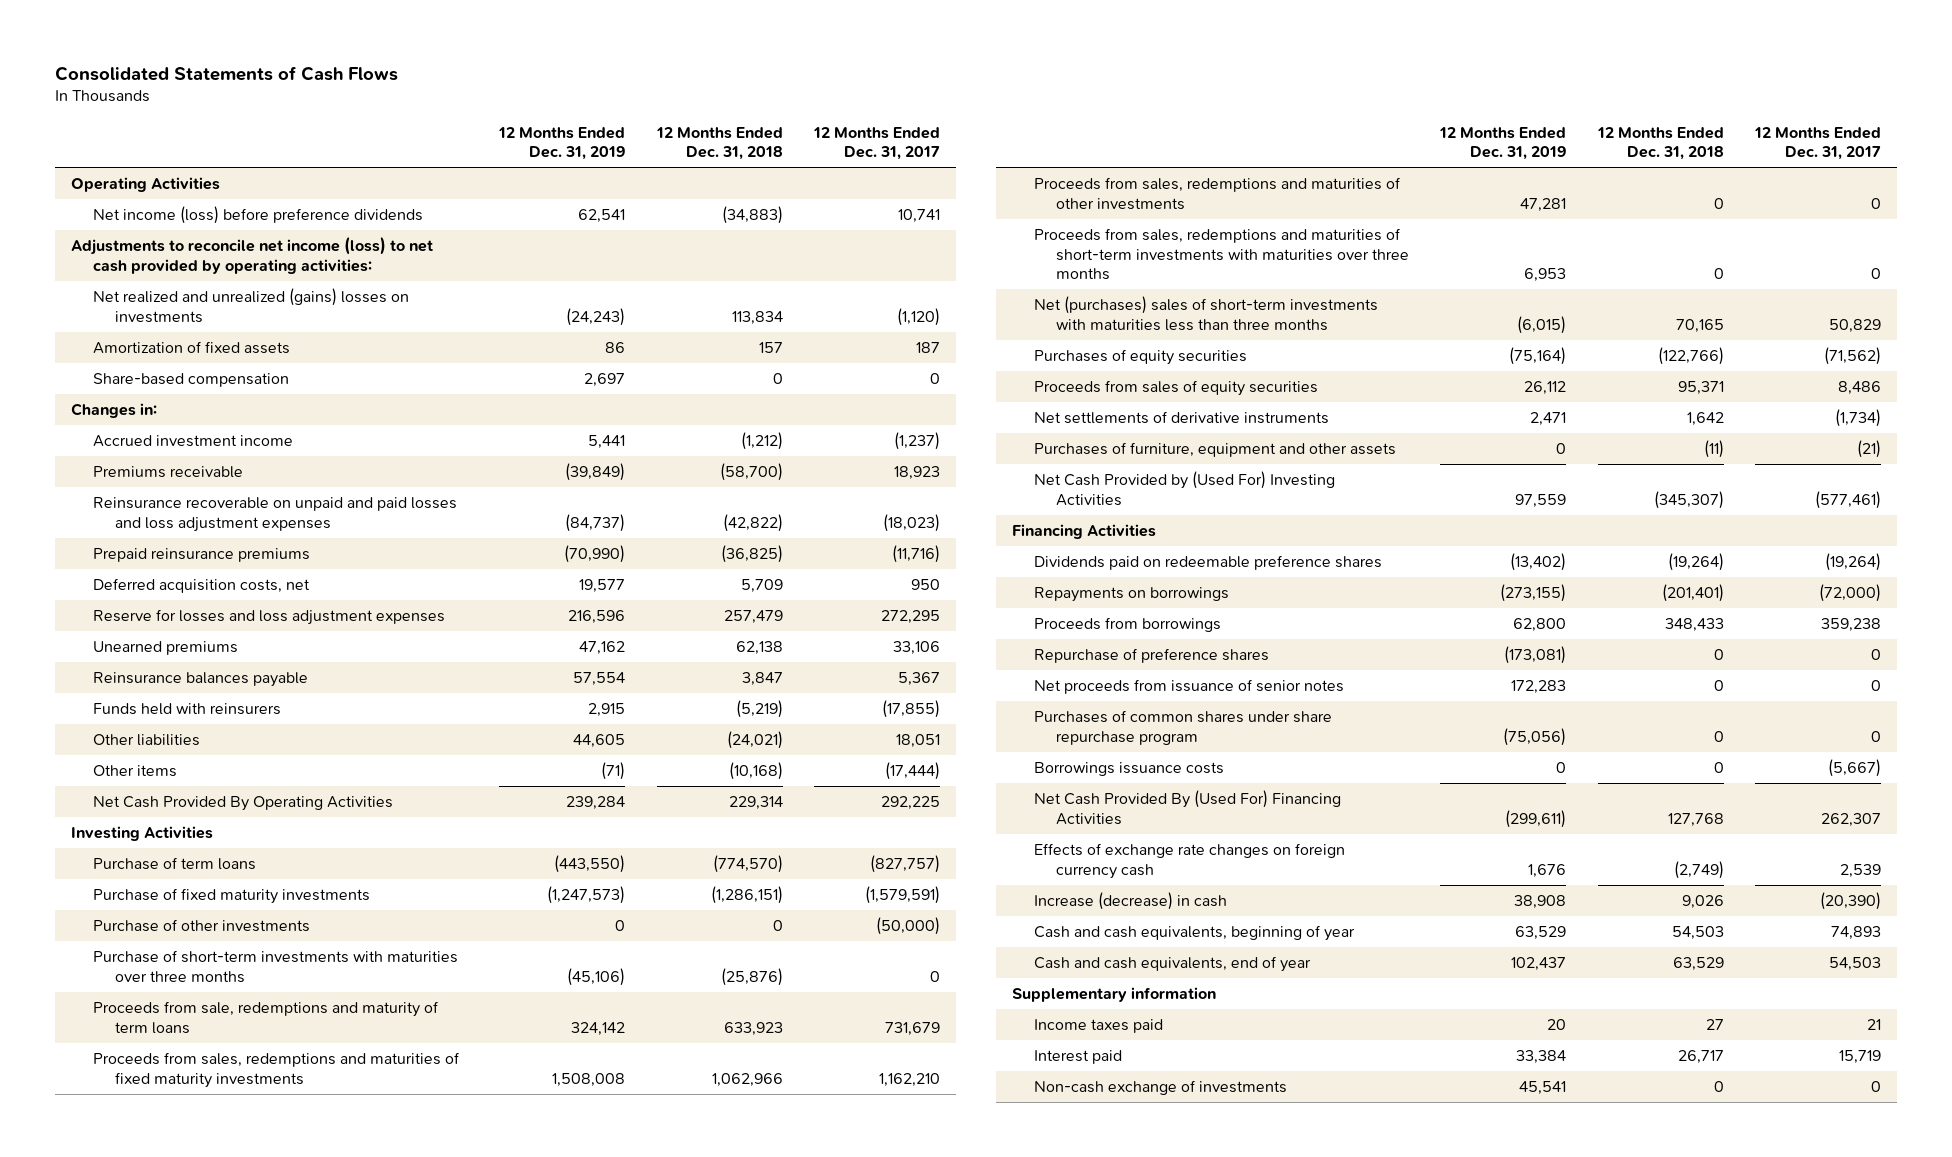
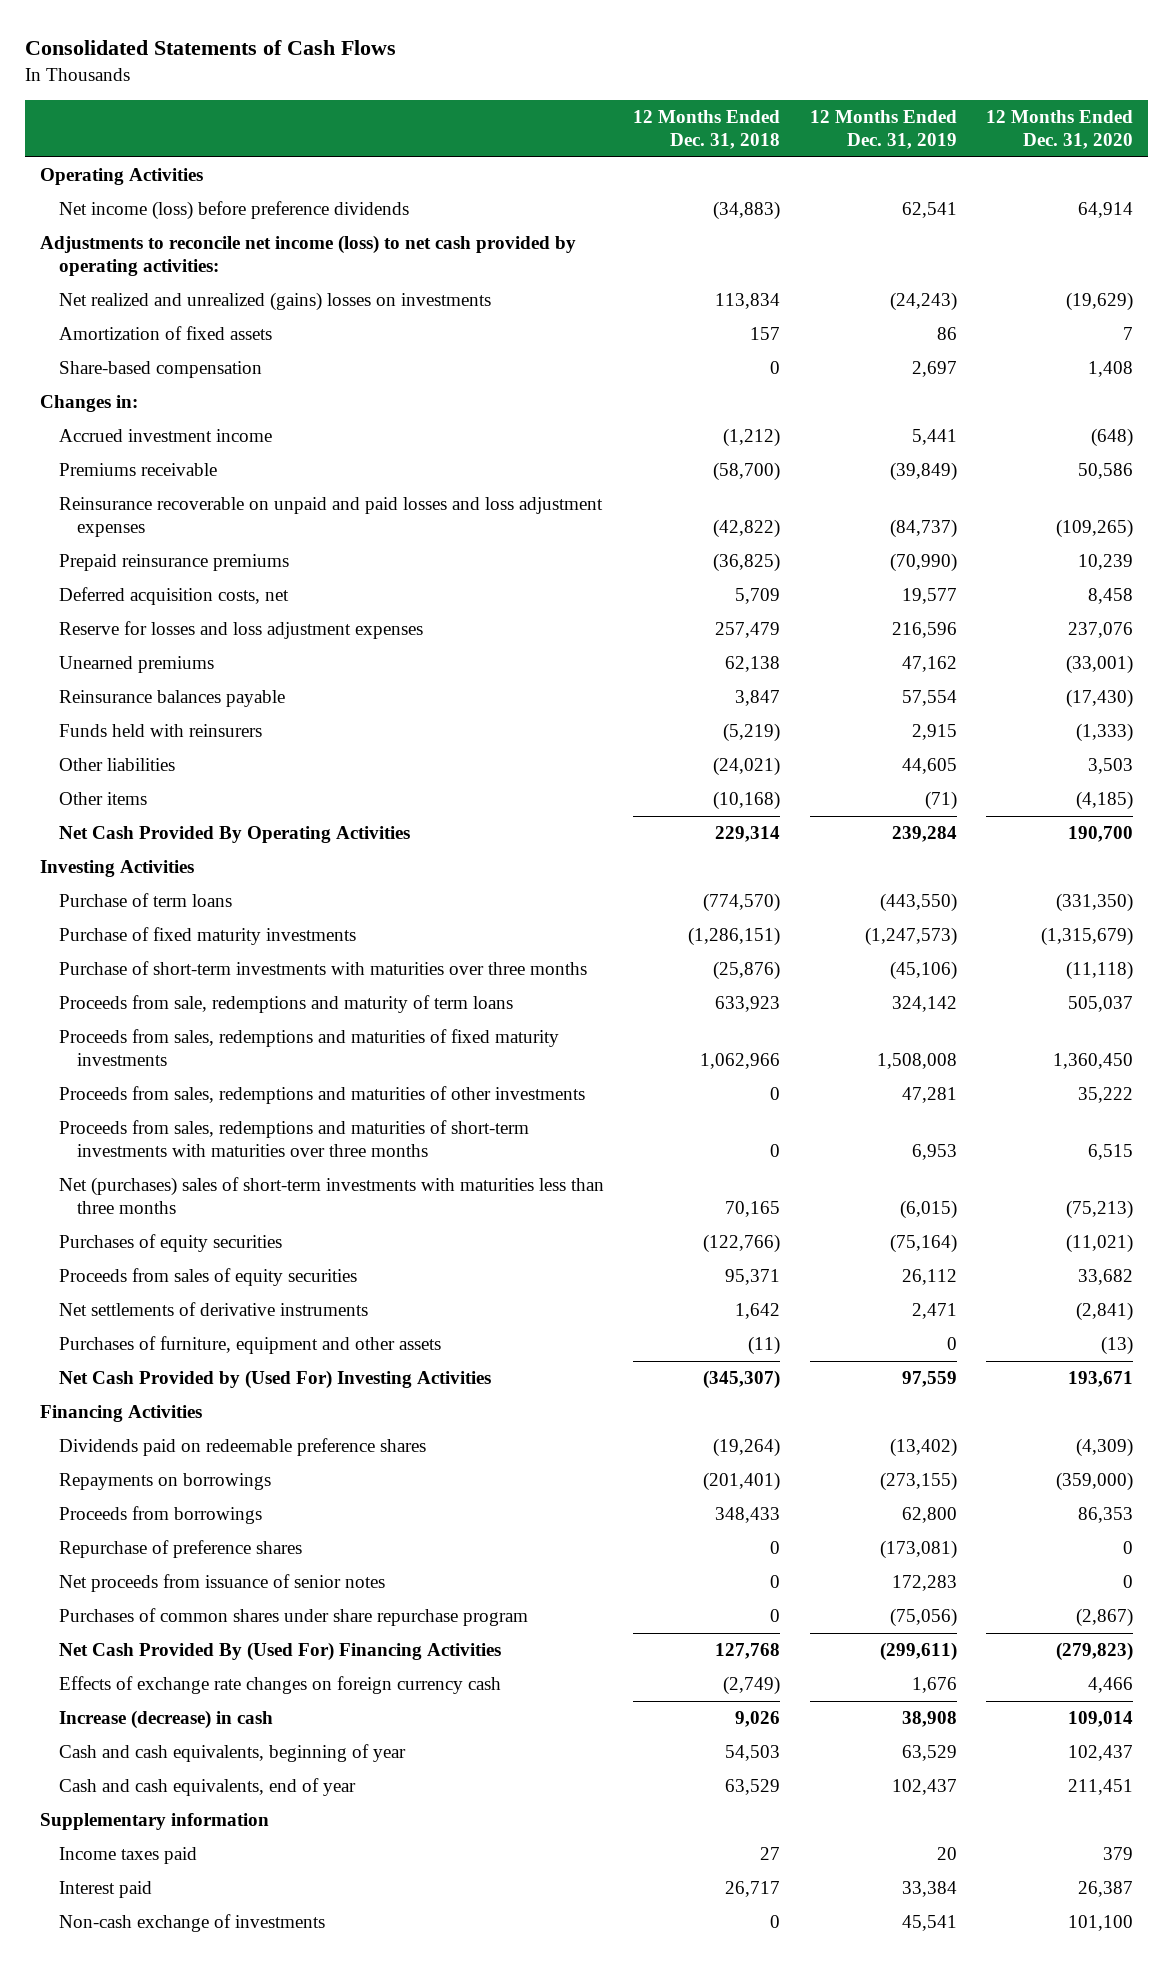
- | 12 Months Ended Dec. 31, 2019 | 12 Months Ended Dec. 31, 2018 | 12 Months Ended Dec. 31, 2017
+ | 12 Months Ended Dec. 31, 2018 | 12 Months Ended Dec. 31, 2019 | 12 Months Ended Dec. 31, 2020
- Purchase of other investments | 0 | 0 | (50,000)
- Borrowings issuance costs | 0 | 0 | (5,667)

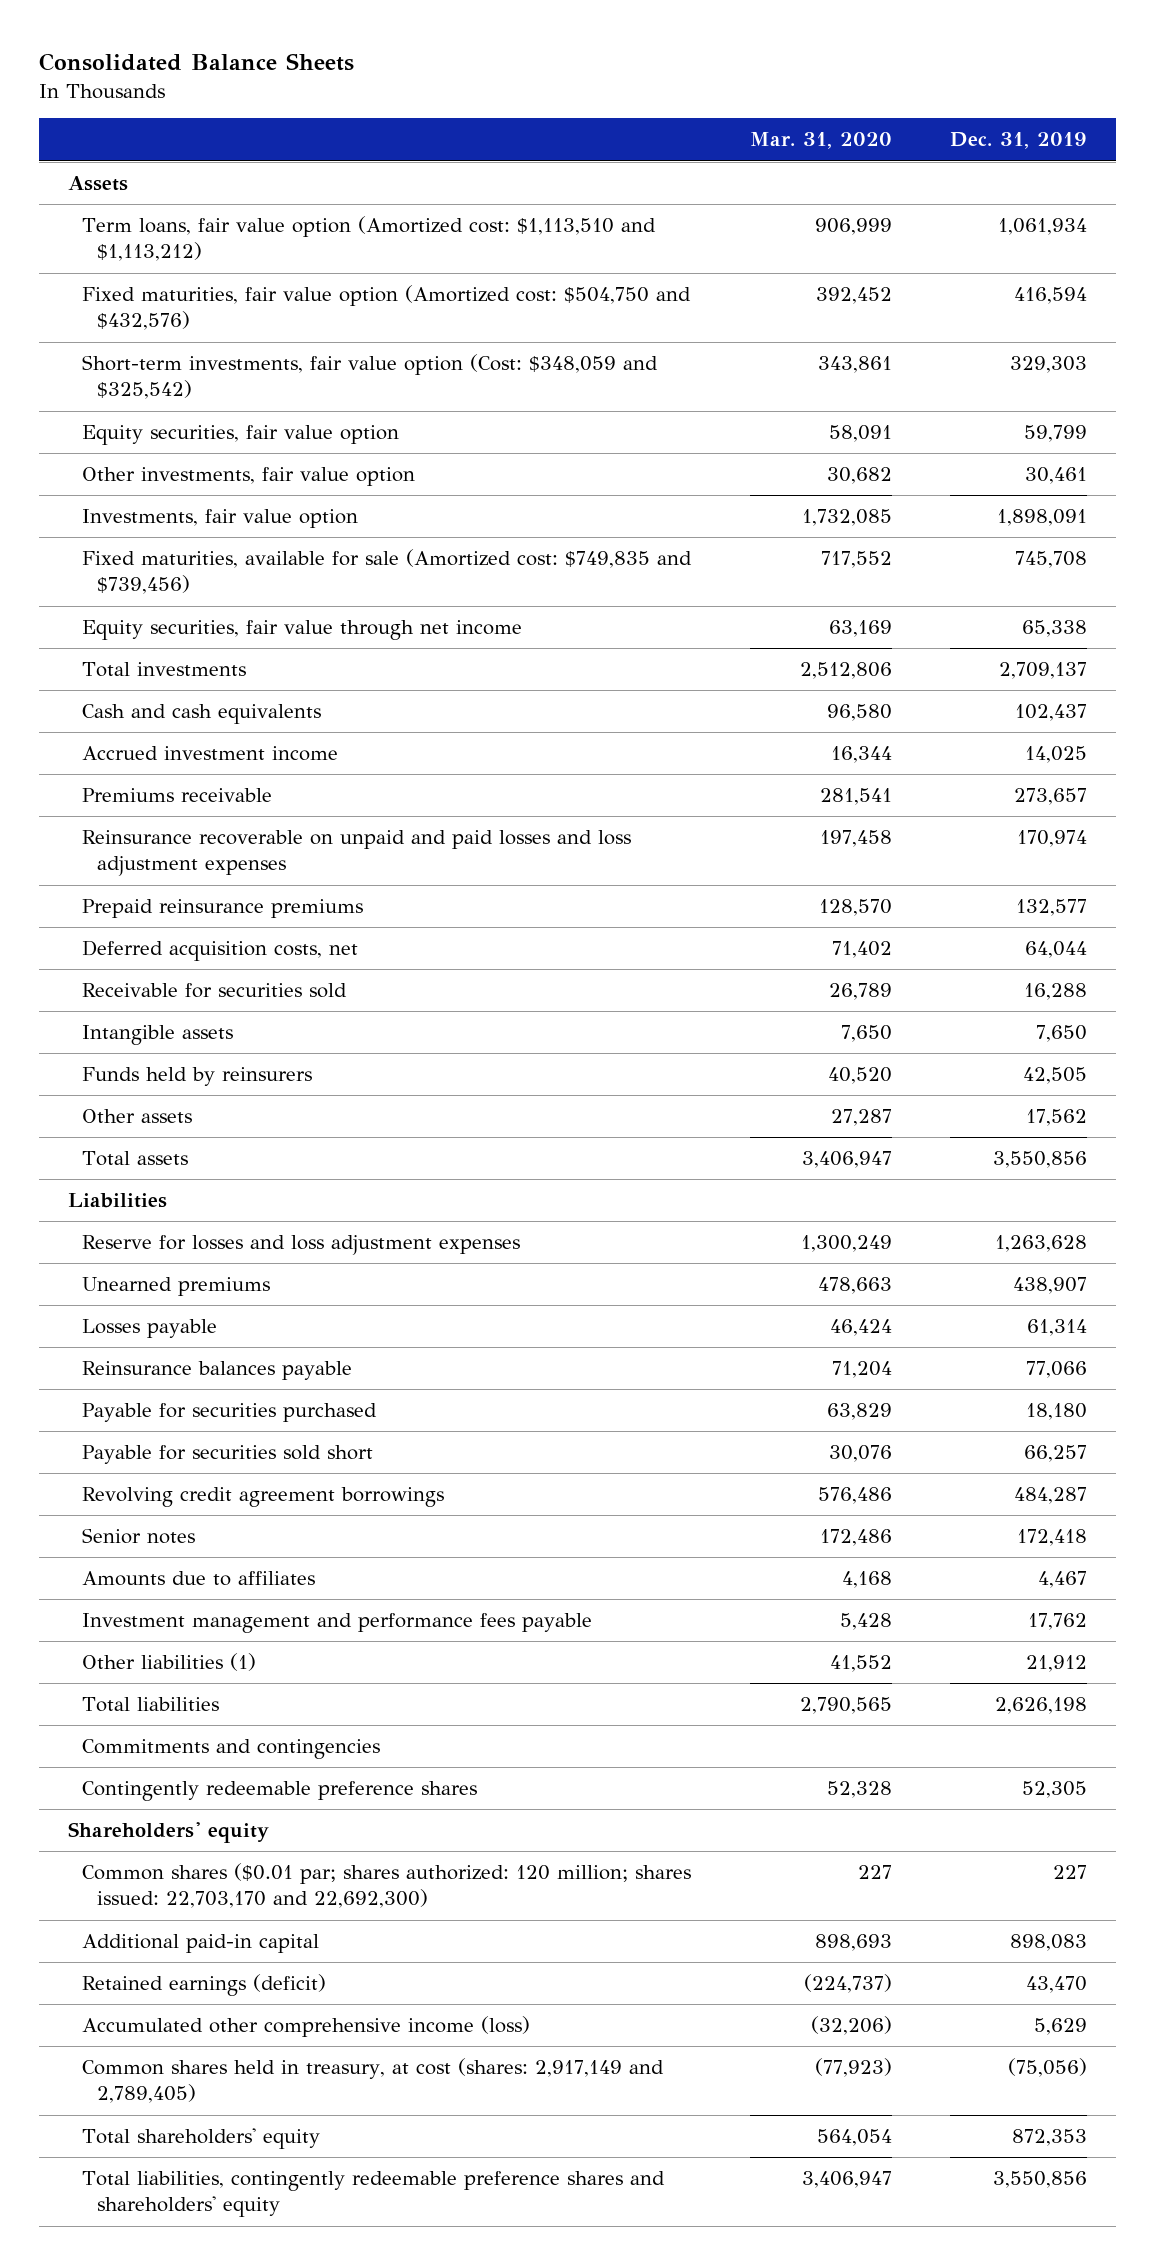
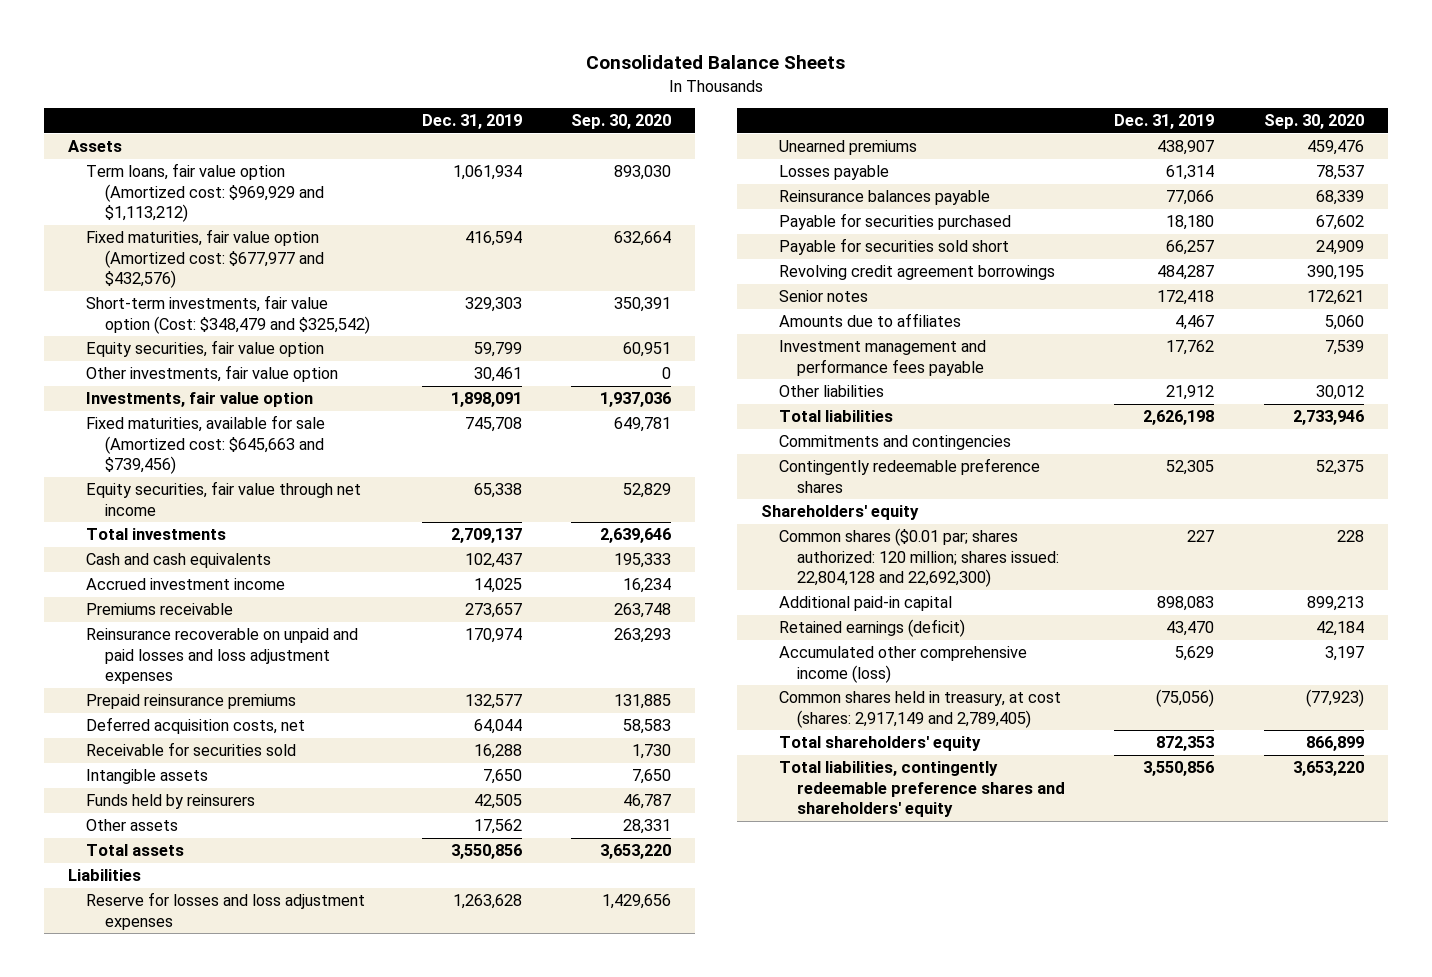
- | Mar. 31, 2020 | Dec. 31, 2019
+ | Dec. 31, 2019 | Sep. 30, 2020
- Term loans, fair value option (Amortized cost: $1,113,510 and $1,113,212) | 906,999 | 1,061,934
- Fixed maturities, fair value option (Amortized cost: $504,750 and $432,576) | 392,452 | 416,594
- Short-term investments, fair value option (Cost: $348,059 and $325,542) | 343,861 | 329,303
+ Term loans, fair value option (Amortized cost: $969,929 and $1,113,212) | 1,061,934 | 893,030
+ Fixed maturities, fair value option (Amortized cost: $677,977 and $432,576) | 416,594 | 632,664
+ Short-term investments, fair value option (Cost: $348,479 and $325,542) | 329,303 | 350,391
- Fixed maturities, available for sale (Amortized cost: $749,835 and $739,456) | 717,552 | 745,708
+ Fixed maturities, available for sale (Amortized cost: $645,663 and $739,456) | 745,708 | 649,781
- Other liabilities (1) | 41,552 | 21,912
+ Other liabilities | 21,912 | 30,012
- Common shares ($0.01 par; shares authorized: 120 million; shares issued: 22,703,170 and 22,692,300) | 227 | 227
+ Common shares ($0.01 par; shares authorized: 120 million; shares issued: 22,804,128 and 22,692,300) | 227 | 228

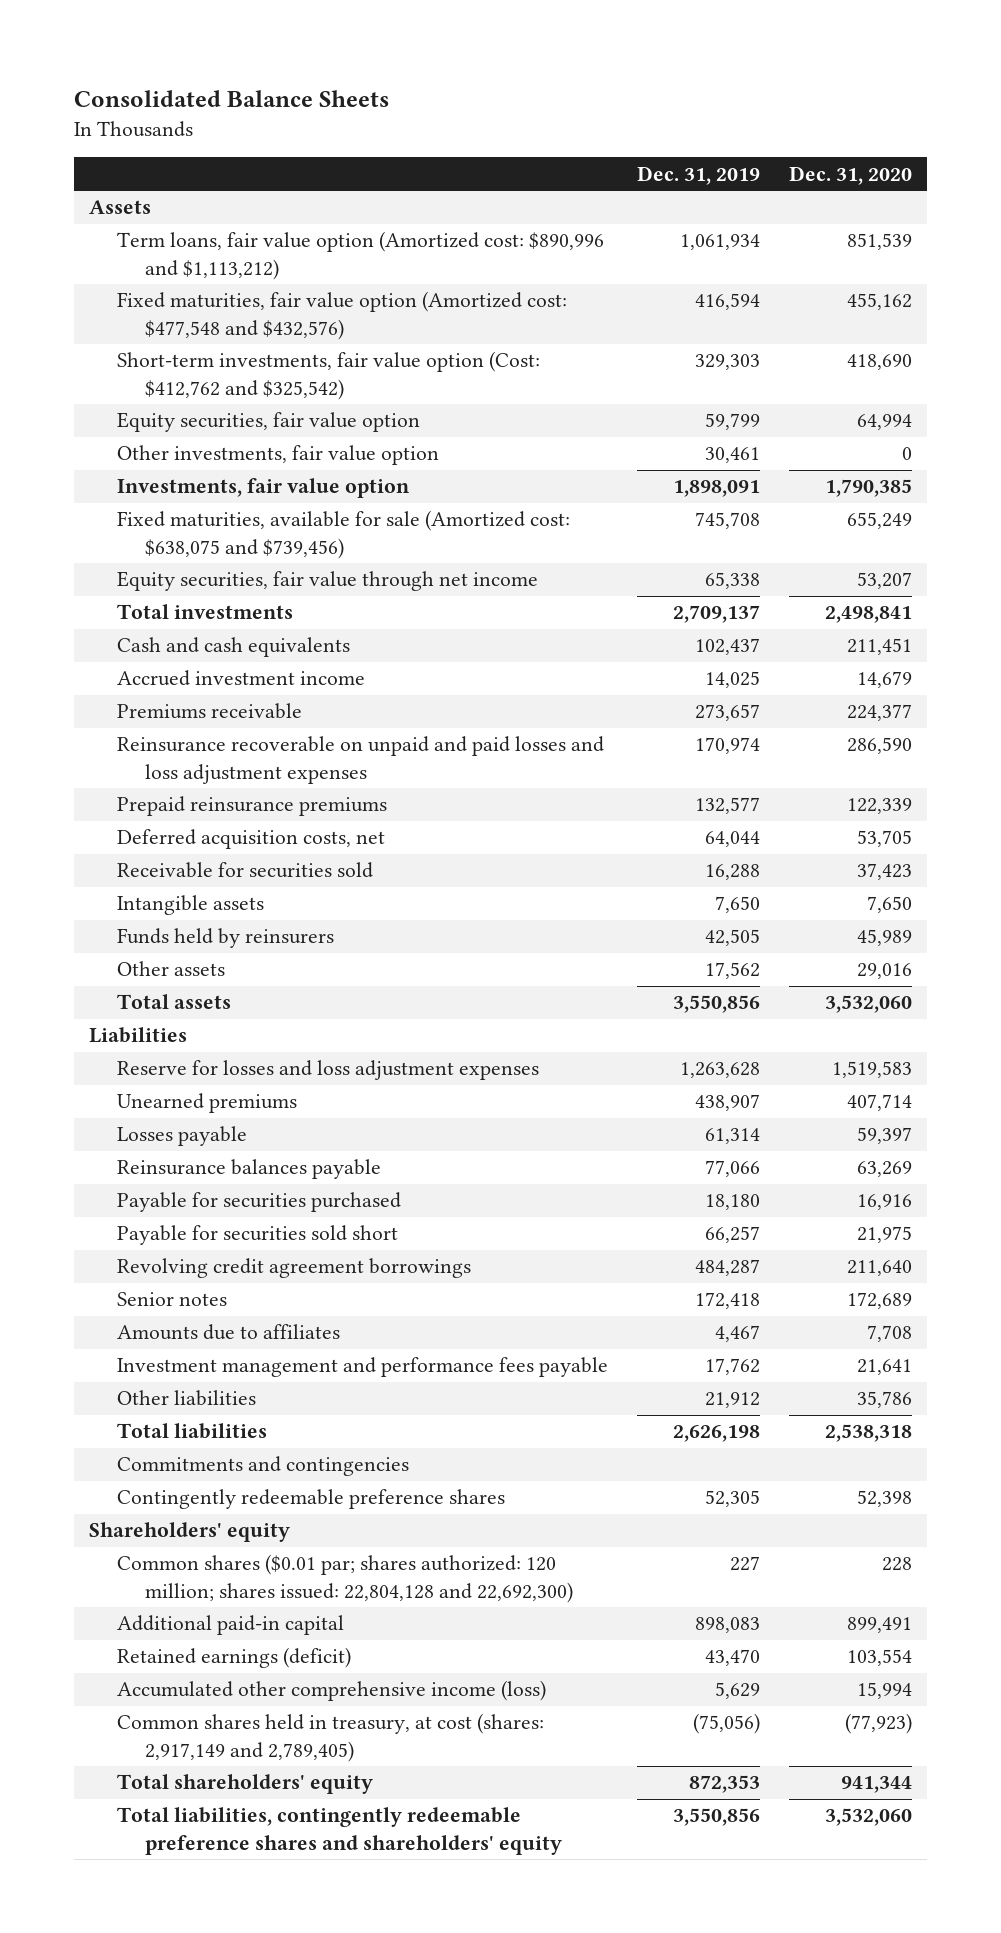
- | Dec. 31, 2019 | Sep. 30, 2020
+ | Dec. 31, 2019 | Dec. 31, 2020
- Term loans, fair value option (Amortized cost: $969,929 and $1,113,212) | 1,061,934 | 893,030
- Fixed maturities, fair value option (Amortized cost: $677,977 and $432,576) | 416,594 | 632,664
- Short-term investments, fair value option (Cost: $348,479 and $325,542) | 329,303 | 350,391
+ Term loans, fair value option (Amortized cost: $890,996 and $1,113,212) | 1,061,934 | 851,539
+ Fixed maturities, fair value option (Amortized cost: $477,548 and $432,576) | 416,594 | 455,162
+ Short-term investments, fair value option (Cost: $412,762 and $325,542) | 329,303 | 418,690
- Fixed maturities, available for sale (Amortized cost: $645,663 and $739,456) | 745,708 | 649,781
+ Fixed maturities, available for sale (Amortized cost: $638,075 and $739,456) | 745,708 | 655,249

